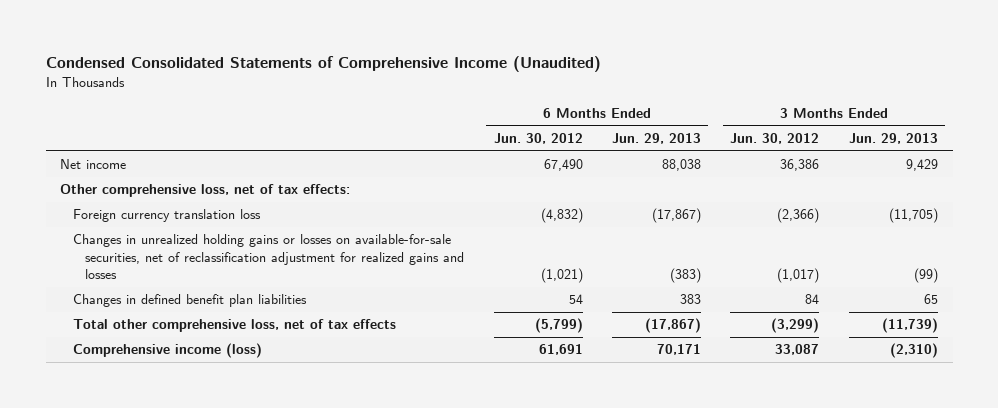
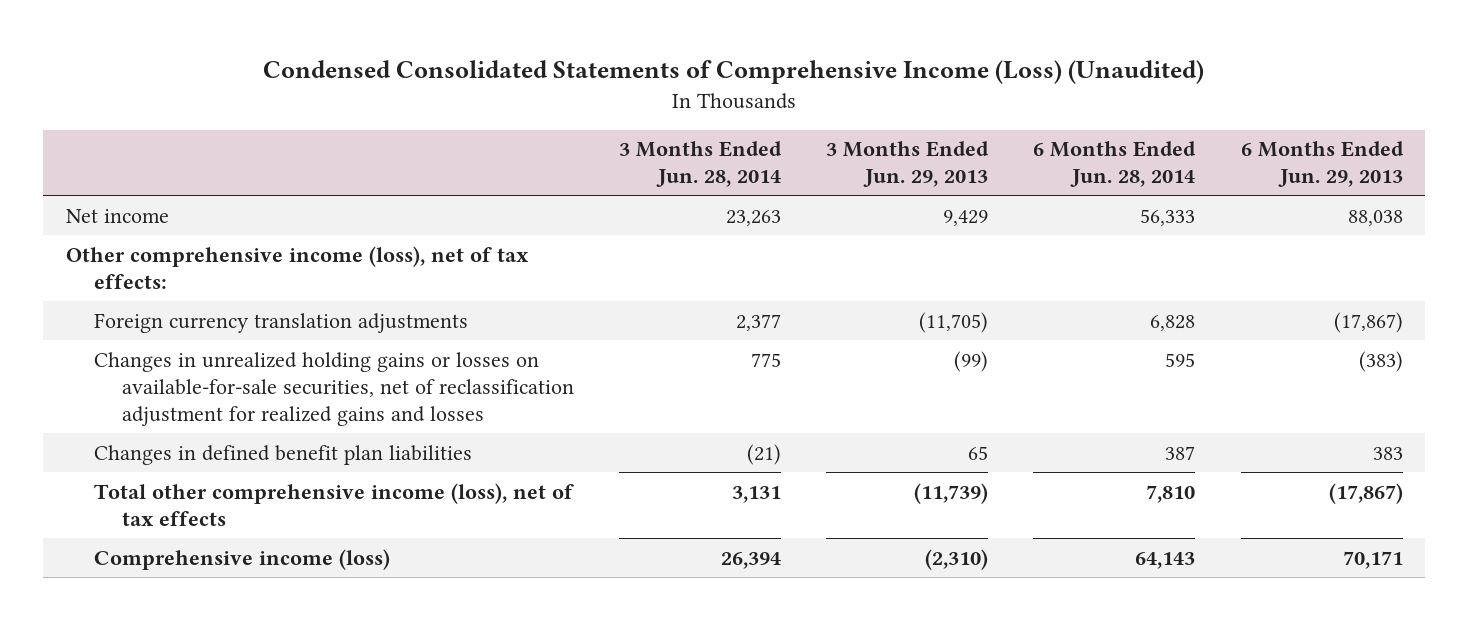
- Condensed Consolidated Statements of Comprehensive Income (Unaudited)
+ Condensed Consolidated Statements of Comprehensive Income (Loss) (Unaudited)
- | 6 Months Ended Jun. 30, 2012 | 6 Months Ended Jun. 29, 2013 | 3 Months Ended Jun. 30, 2012 | 3 Months Ended Jun. 29, 2013
+ | 3 Months Ended Jun. 28, 2014 | 3 Months Ended Jun. 29, 2013 | 6 Months Ended Jun. 28, 2014 | 6 Months Ended Jun. 29, 2013
- Other comprehensive loss, net of tax effects:
- Foreign currency translation loss | (4,832) | (17,867) | (2,366) | (11,705)
+ Other comprehensive income (loss), net of tax effects:
+ Foreign currency translation adjustments | 2,377 | (11,705) | 6,828 | (17,867)
- Total other comprehensive loss, net of tax effects | (5,799) | (17,867) | (3,299) | (11,739)
+ Total other comprehensive income (loss), net of tax effects | 3,131 | (11,739) | 7,810 | (17,867)

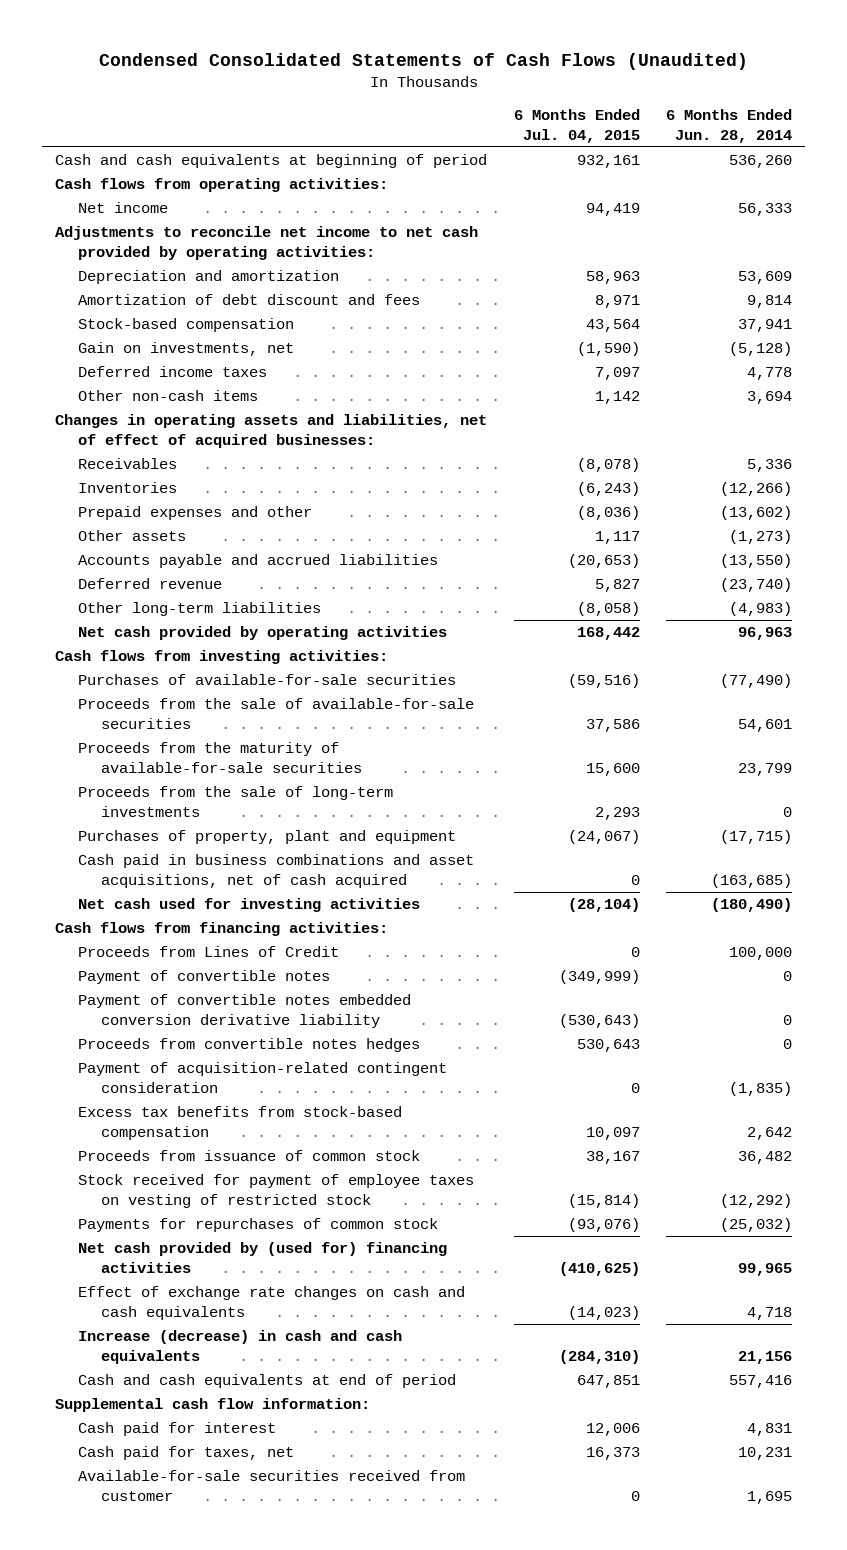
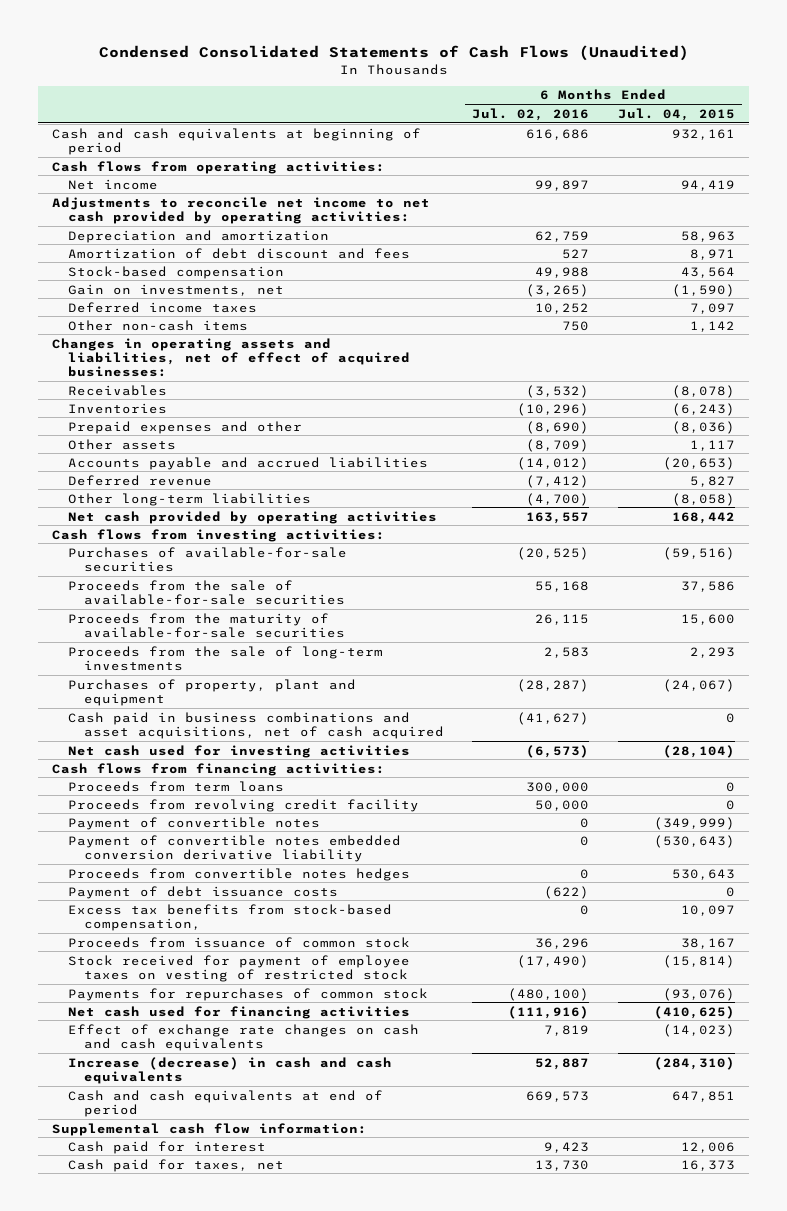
- | 6 Months Ended Jul. 04, 2015 | 6 Months Ended Jun. 28, 2014
+ | 6 Months Ended Jul. 02, 2016 | 6 Months Ended Jul. 04, 2015
- Proceeds from Lines of Credit | 0 | 100,000
+ Proceeds from term loans | 300,000 | 0
+ Proceeds from revolving credit facility | 50,000 | 0
- Payment of acquisition-related contingent consideration | 0 | (1,835)
- Excess tax benefits from stock-based compensation | 10,097 | 2,642
+ Payment of debt issuance costs | (622) | 0
+ Excess tax benefits from stock-based compensation, | 0 | 10,097
- Net cash provided by (used for) financing activities | (410,625) | 99,965
+ Net cash used for financing activities | (111,916) | (410,625)
- Available-for-sale securities received from customer | 0 | 1,695

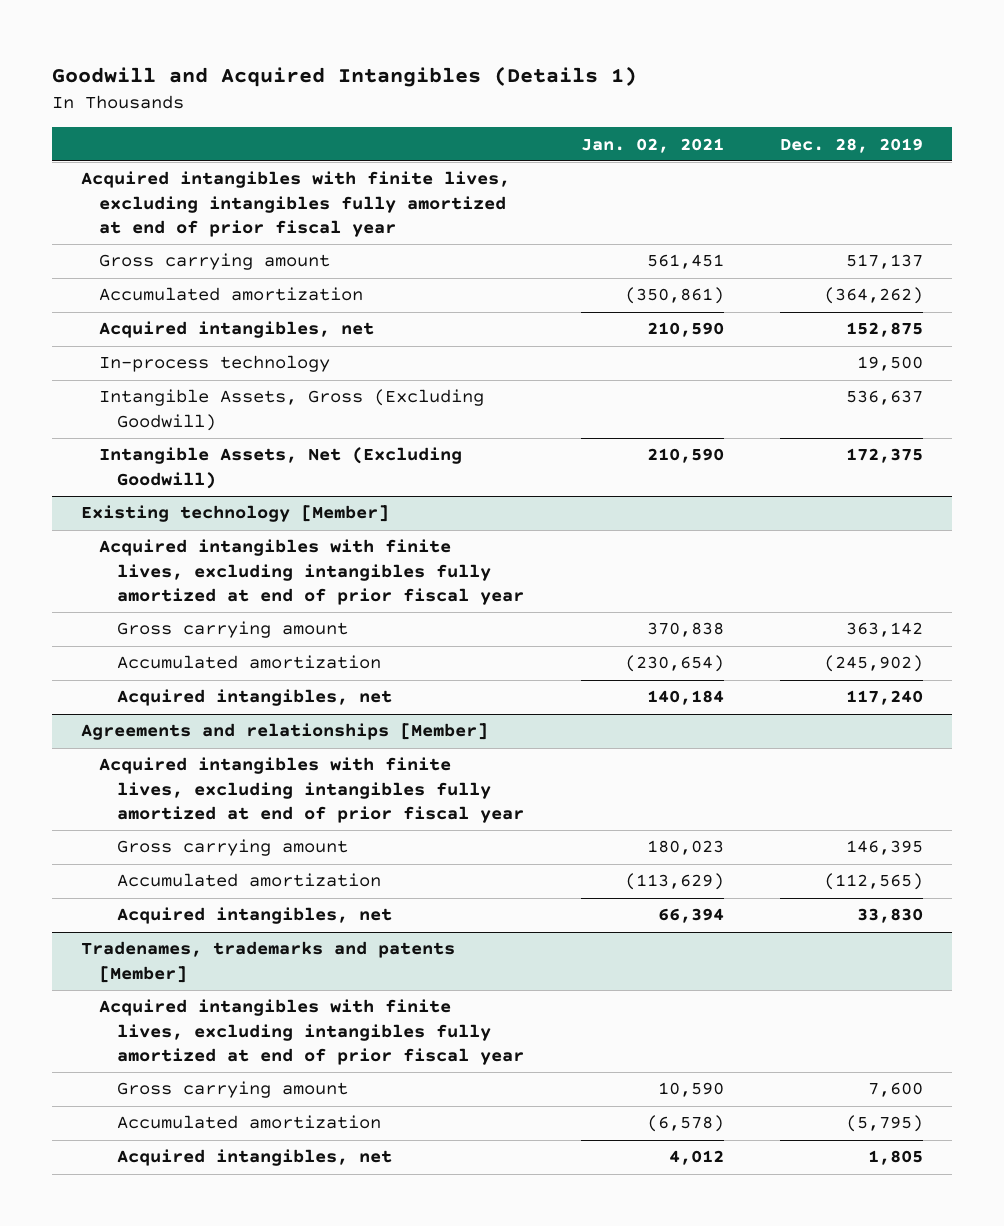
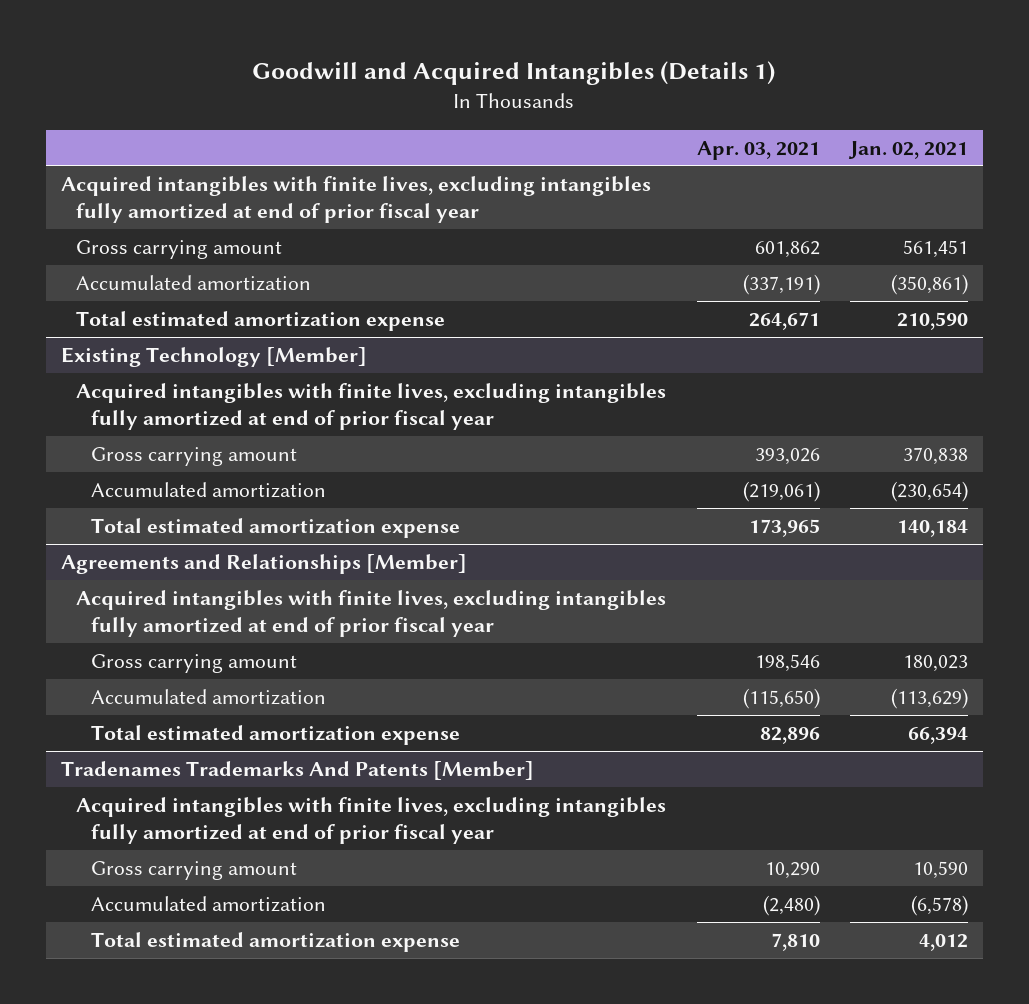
- | Jan. 02, 2021 | Dec. 28, 2019
+ | Apr. 03, 2021 | Jan. 02, 2021
- Acquired intangibles, net | 210,590 | 152,875
- In-process technology | | 19,500
- Intangible Assets, Gross (Excluding Goodwill) | | 536,637
- Intangible Assets, Net (Excluding Goodwill) | 210,590 | 172,375
- Existing technology [Member]
+ Total estimated amortization expense | 264,671 | 210,590
+ Existing Technology [Member]
- Acquired intangibles, net | 140,184 | 117,240
- Agreements and relationships [Member]
+ Total estimated amortization expense | 173,965 | 140,184
+ Agreements and Relationships [Member]
- Acquired intangibles, net | 66,394 | 33,830
- Tradenames, trademarks and patents [Member]
+ Total estimated amortization expense | 82,896 | 66,394
+ Tradenames Trademarks And Patents [Member]
- Acquired intangibles, net | 4,012 | 1,805
+ Total estimated amortization expense | 7,810 | 4,012

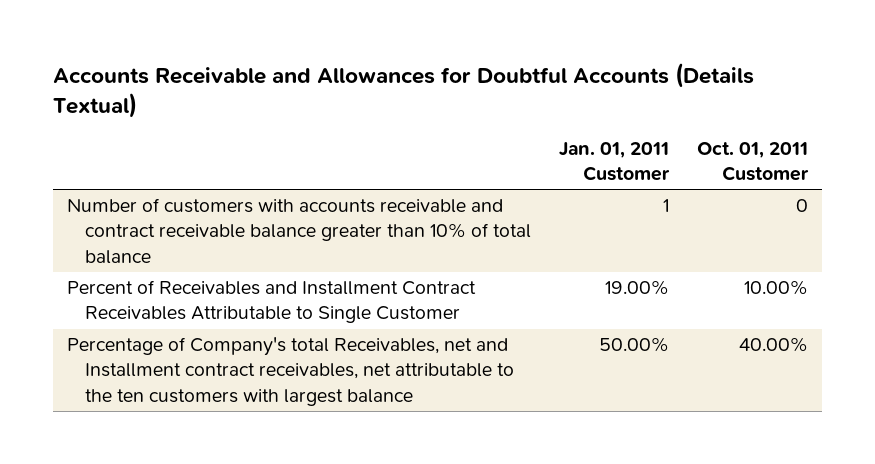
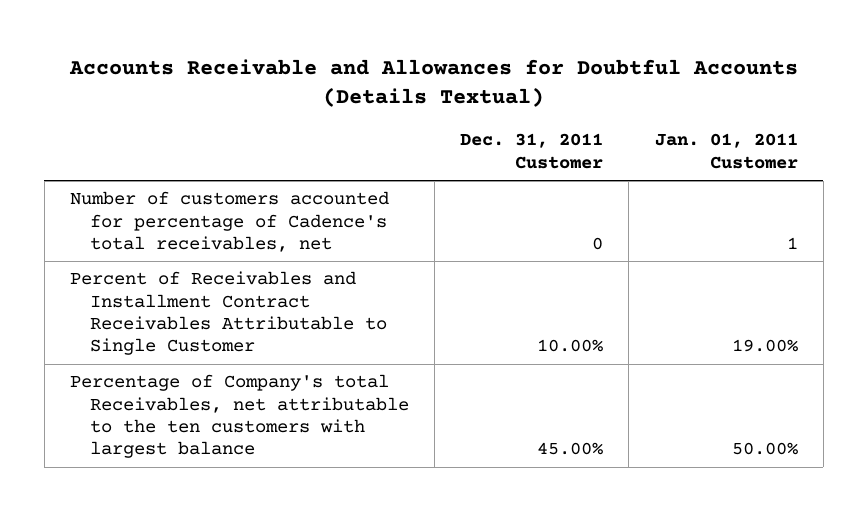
- | Jan. 01, 2011 Customer | Oct. 01, 2011 Customer
+ | Dec. 31, 2011 Customer | Jan. 01, 2011 Customer
- Number of customers with accounts receivable and contract receivable balance greater than 10% of total balance | 1 | 0
+ Number of customers accounted for percentage of Cadence's total receivables, net | 0 | 1
- Percentage of Company's total Receivables, net and Installment contract receivables, net attributable to the ten customers with largest balance | 50.00% | 40.00%
+ Percentage of Company's total Receivables, net attributable to the ten customers with largest balance | 45.00% | 50.00%

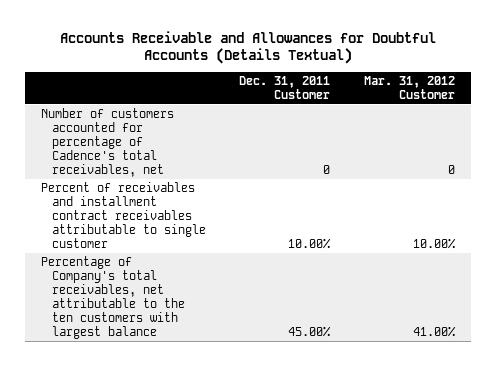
- | Dec. 31, 2011 Customer | Jan. 01, 2011 Customer
+ | Dec. 31, 2011 Customer | Mar. 31, 2012 Customer
- Percent of Receivables and Installment Contract Receivables Attributable to Single Customer | 10.00% | 19.00%
- Percentage of Company's total Receivables, net attributable to the ten customers with largest balance | 45.00% | 50.00%
+ Percent of receivables and installment contract receivables attributable to single customer | 10.00% | 10.00%
+ Percentage of Company's total receivables, net attributable to the ten customers with largest balance | 45.00% | 41.00%

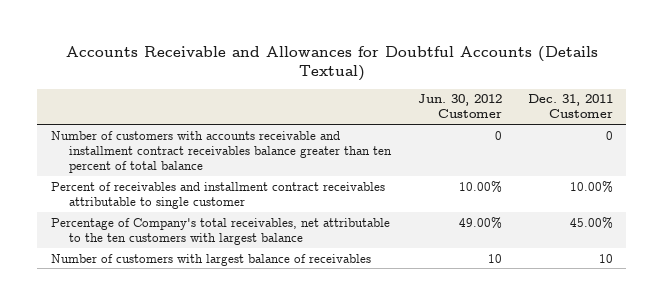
- | Dec. 31, 2011 Customer | Mar. 31, 2012 Customer
+ | Jun. 30, 2012 Customer | Dec. 31, 2011 Customer
- Number of customers accounted for percentage of Cadence's total receivables, net | 0 | 0
+ Number of customers with accounts receivable and installment contract receivables balance greater than ten percent of total balance | 0 | 0
+ Number of customers with largest balance of receivables | 10 | 10

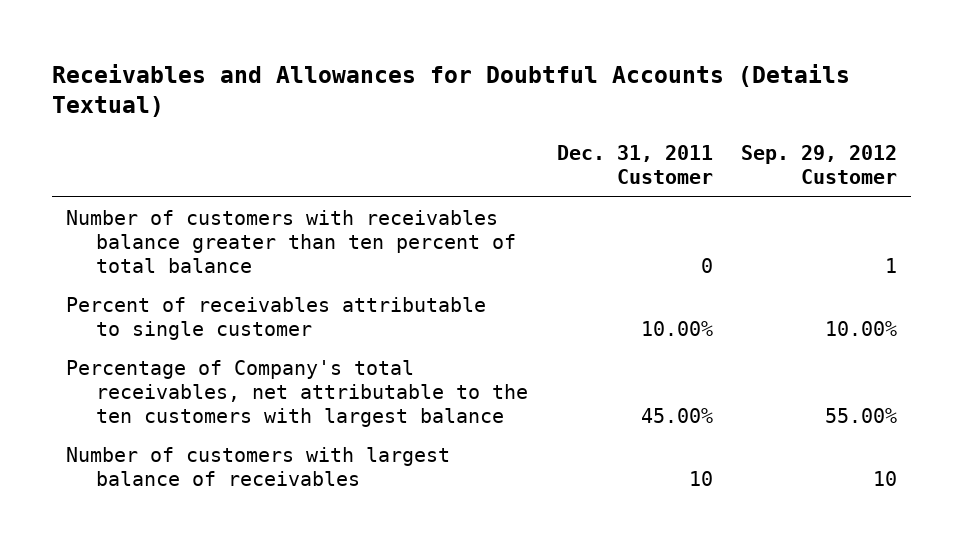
- Accounts Receivable and Allowances for Doubtful Accounts (Details Textual)
+ Receivables and Allowances for Doubtful Accounts (Details Textual)
- | Jun. 30, 2012 Customer | Dec. 31, 2011 Customer
+ | Dec. 31, 2011 Customer | Sep. 29, 2012 Customer
- Number of customers with accounts receivable and installment contract receivables balance greater than ten percent of total balance | 0 | 0
- Percent of receivables and installment contract receivables attributable to single customer | 10.00% | 10.00%
+ Number of customers with receivables balance greater than ten percent of total balance | 0 | 1
+ Percent of receivables attributable to single customer | 10.00% | 10.00%

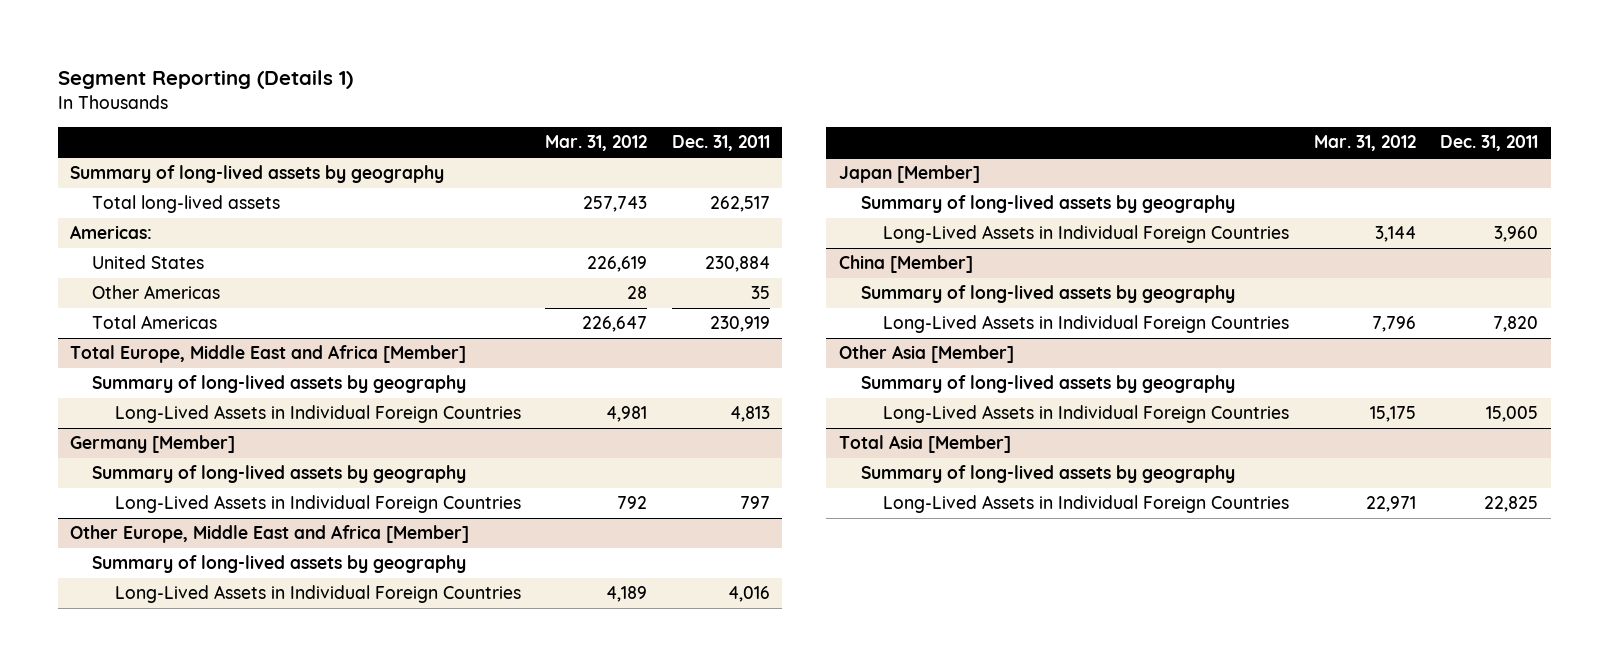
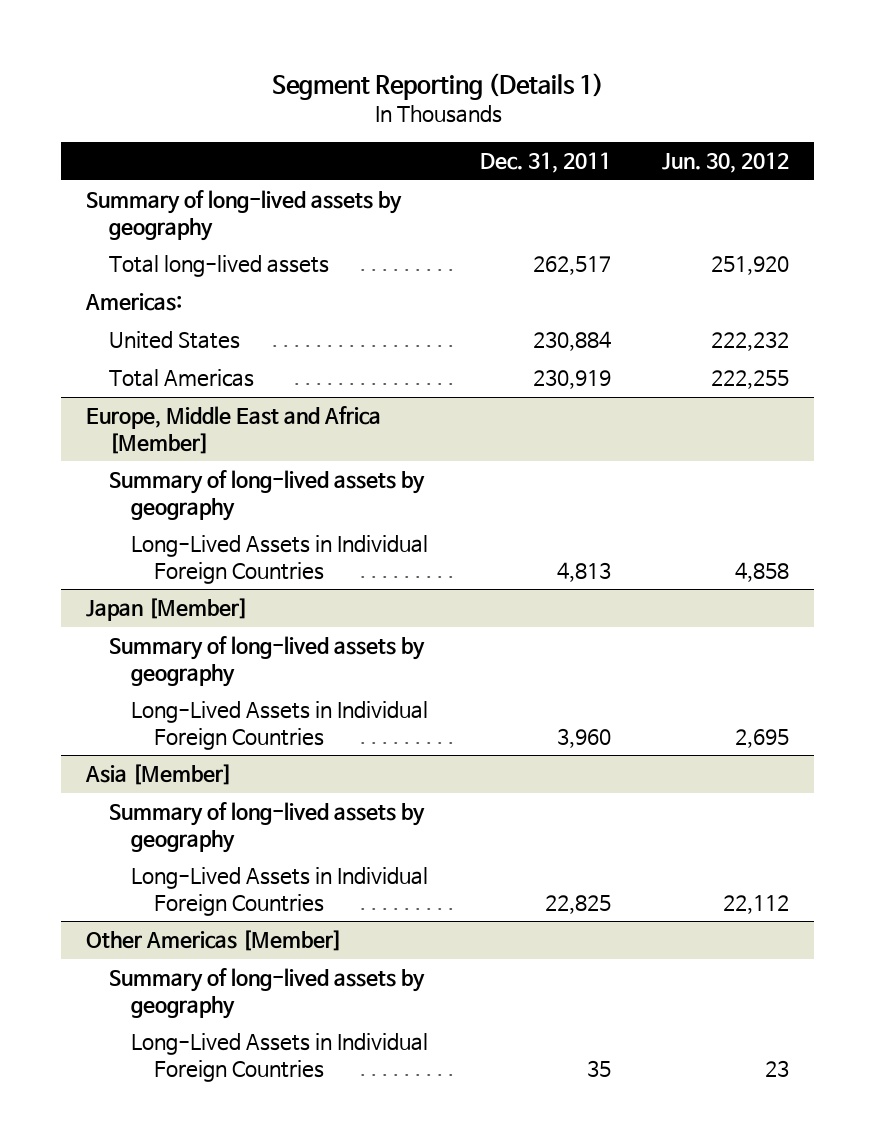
- | Mar. 31, 2012 | Dec. 31, 2011
+ | Dec. 31, 2011 | Jun. 30, 2012
- Other Americas | 28 | 35
- Total Europe, Middle East and Africa [Member]
+ Europe, Middle East and Africa [Member]
- Germany [Member]
- Summary of long-lived assets by geography
- Long-Lived Assets in Individual Foreign Countries | 792 | 797
- Other Europe, Middle East and Africa [Member]
- Summary of long-lived assets by geography
- Long-Lived Assets in Individual Foreign Countries | 4,189 | 4,016
- China [Member]
- Summary of long-lived assets by geography
- Long-Lived Assets in Individual Foreign Countries | 7,796 | 7,820
- Other Asia [Member]
- Summary of long-lived assets by geography
- Long-Lived Assets in Individual Foreign Countries | 15,175 | 15,005
- Total Asia [Member]
+ Asia [Member]
+ Other Americas [Member]
+ Summary of long-lived assets by geography
+ Long-Lived Assets in Individual Foreign Countries | 35 | 23

